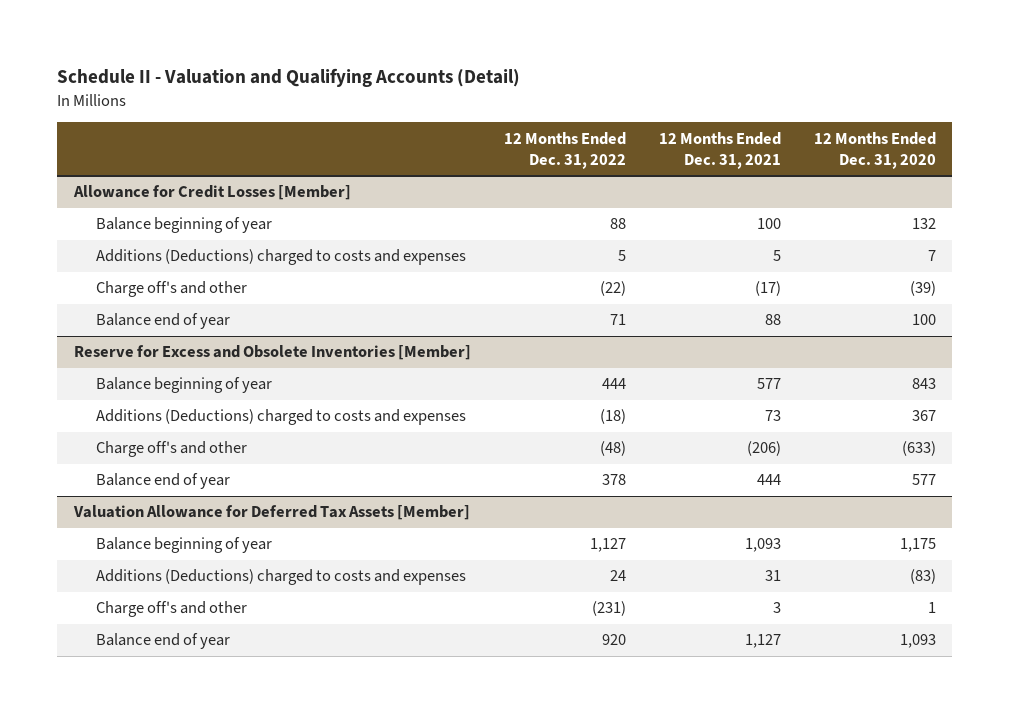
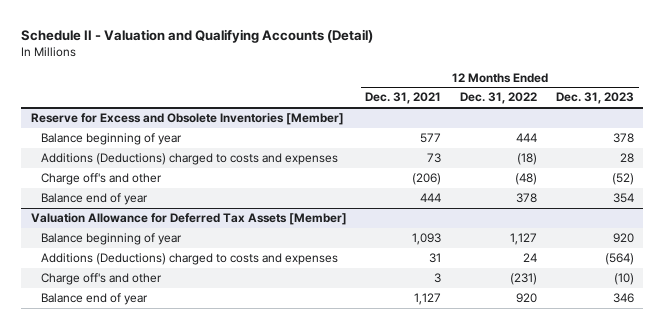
- | 12 Months Ended Dec. 31, 2022 | 12 Months Ended Dec. 31, 2021 | 12 Months Ended Dec. 31, 2020
+ | 12 Months Ended Dec. 31, 2021 | 12 Months Ended Dec. 31, 2022 | 12 Months Ended Dec. 31, 2023
- Allowance for Credit Losses [Member]
- Balance beginning of year | 88 | 100 | 132
- Additions (Deductions) charged to costs and expenses | 5 | 5 | 7
- Charge off's and other | (22) | (17) | (39)
- Balance end of year | 71 | 88 | 100

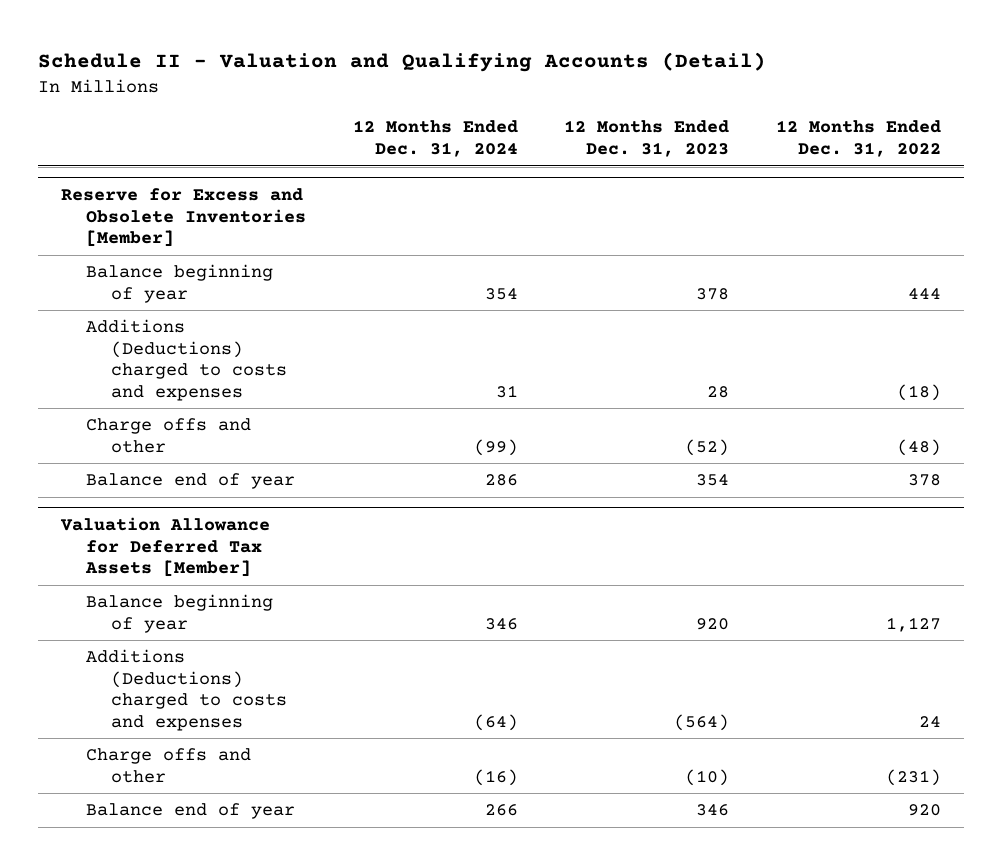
- | 12 Months Ended Dec. 31, 2021 | 12 Months Ended Dec. 31, 2022 | 12 Months Ended Dec. 31, 2023
+ | 12 Months Ended Dec. 31, 2024 | 12 Months Ended Dec. 31, 2023 | 12 Months Ended Dec. 31, 2022
@ Reserve for Excess and Obsolete Inventories [Member]
- Charge off's and other | (206) | (48) | (52)
+ Charge offs and other | (99) | (52) | (48)
@ Valuation Allowance for Deferred Tax Assets [Member]
- Charge off's and other | 3 | (231) | (10)
+ Charge offs and other | (16) | (10) | (231)

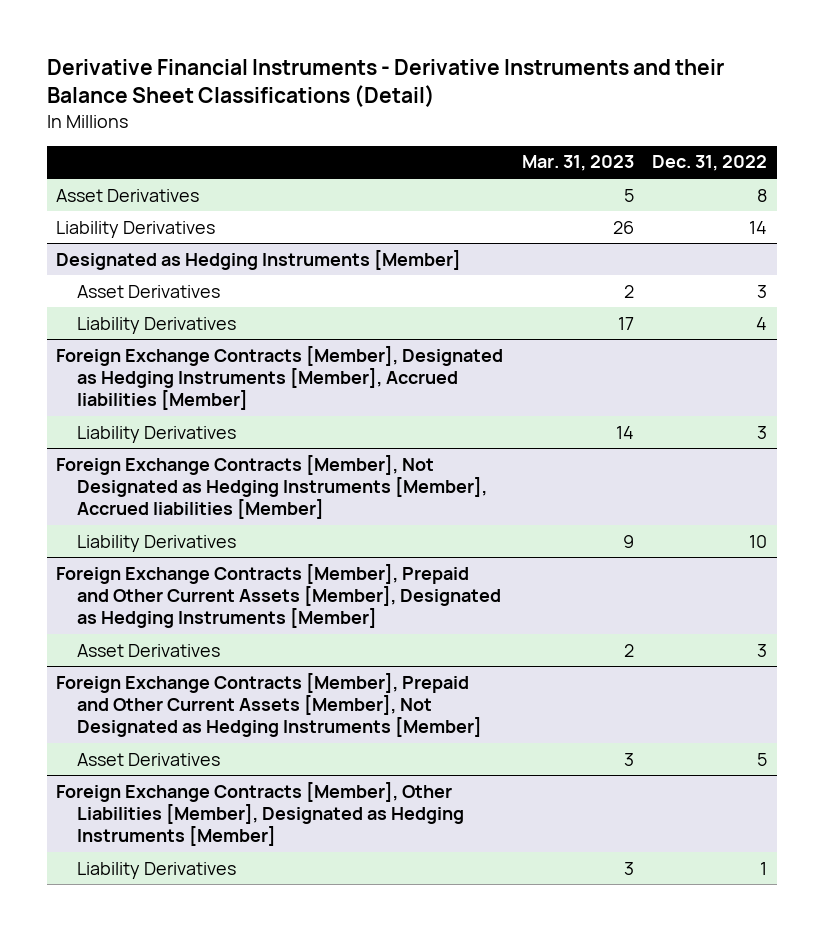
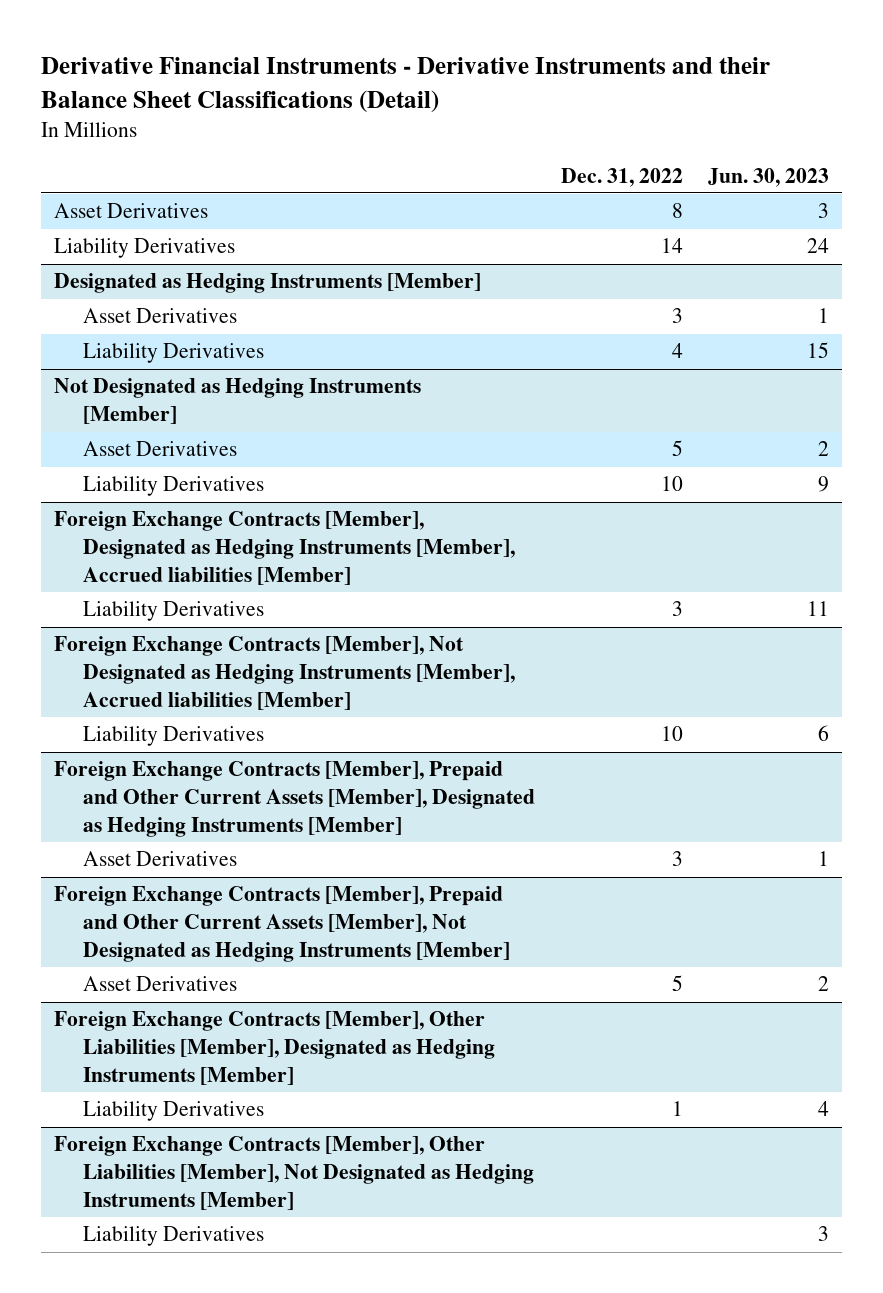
- | Mar. 31, 2023 | Dec. 31, 2022
+ | Dec. 31, 2022 | Jun. 30, 2023
+ Not Designated as Hedging Instruments [Member]
+ Asset Derivatives | 5 | 2
+ Liability Derivatives | 10 | 9
+ Foreign Exchange Contracts [Member], Other Liabilities [Member], Not Designated as Hedging Instruments [Member]
+ Liability Derivatives | | 3

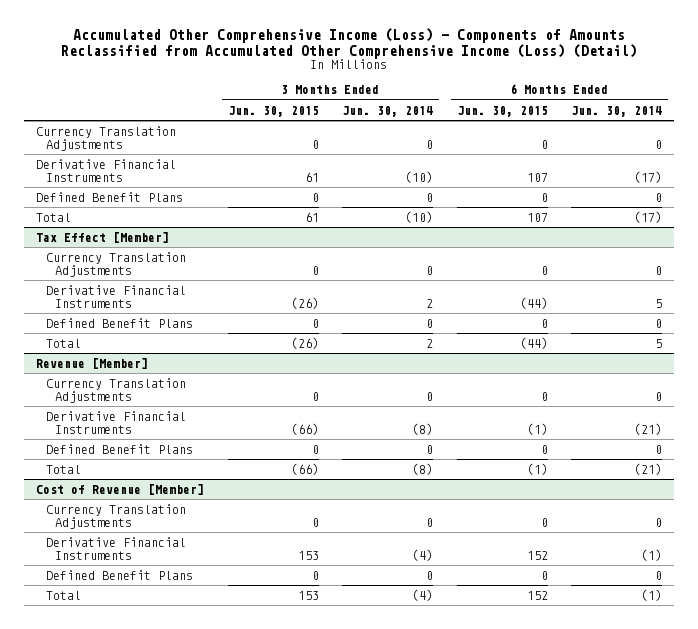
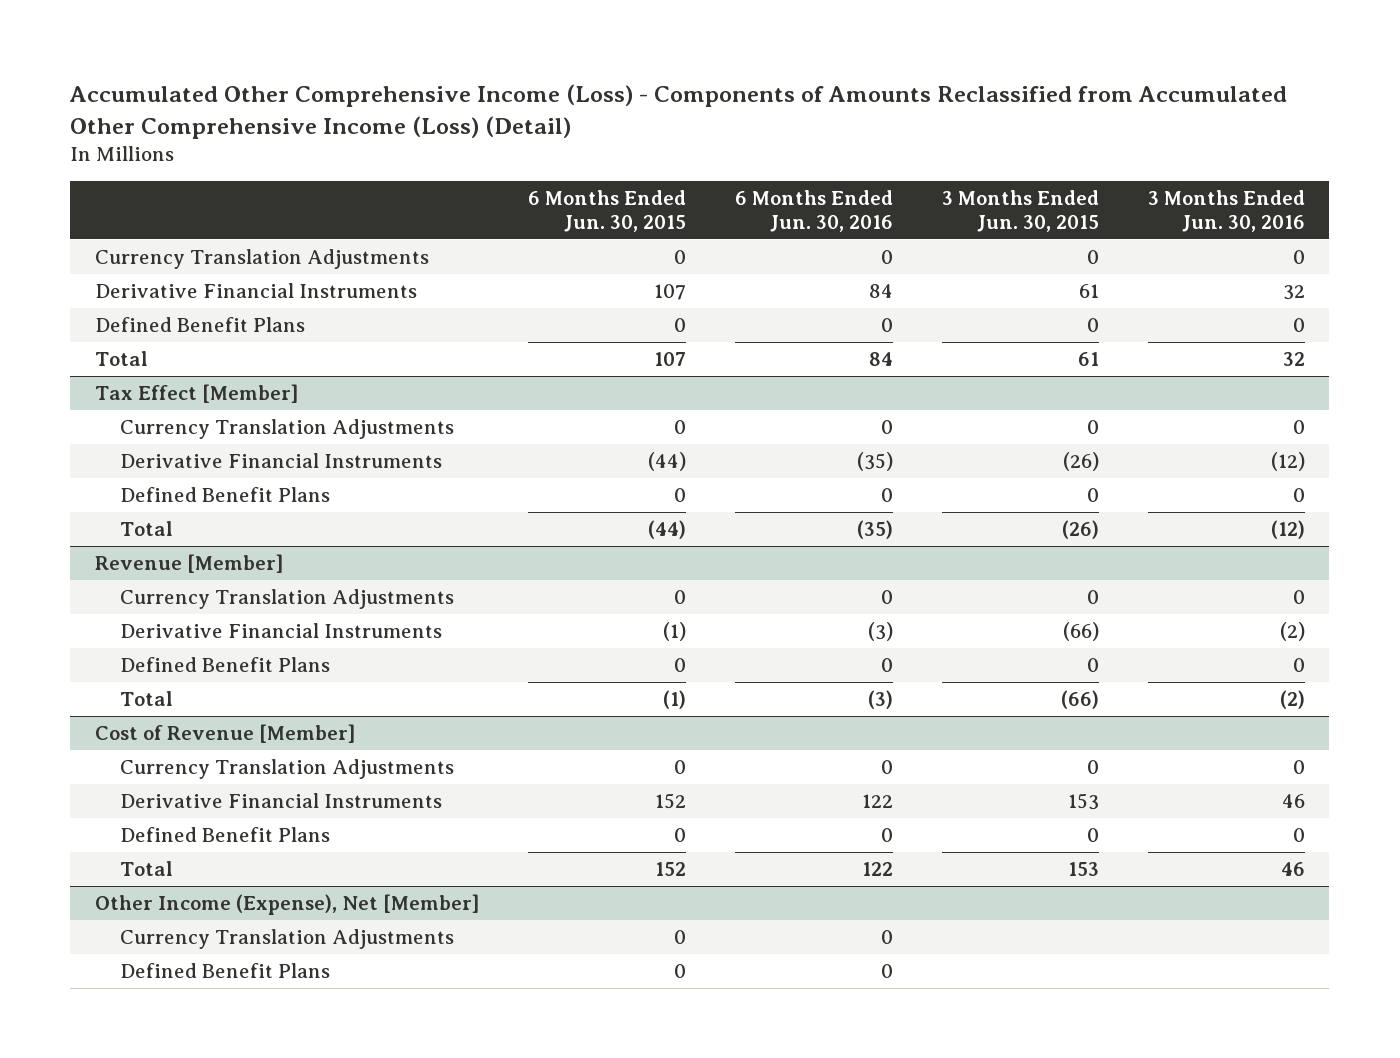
- | 3 Months Ended Jun. 30, 2015 | 3 Months Ended Jun. 30, 2014 | 6 Months Ended Jun. 30, 2015 | 6 Months Ended Jun. 30, 2014
+ | 6 Months Ended Jun. 30, 2015 | 6 Months Ended Jun. 30, 2016 | 3 Months Ended Jun. 30, 2015 | 3 Months Ended Jun. 30, 2016
+ Other Income (Expense), Net [Member]
+ Currency Translation Adjustments | 0 | 0 | |
+ Defined Benefit Plans | 0 | 0 | |

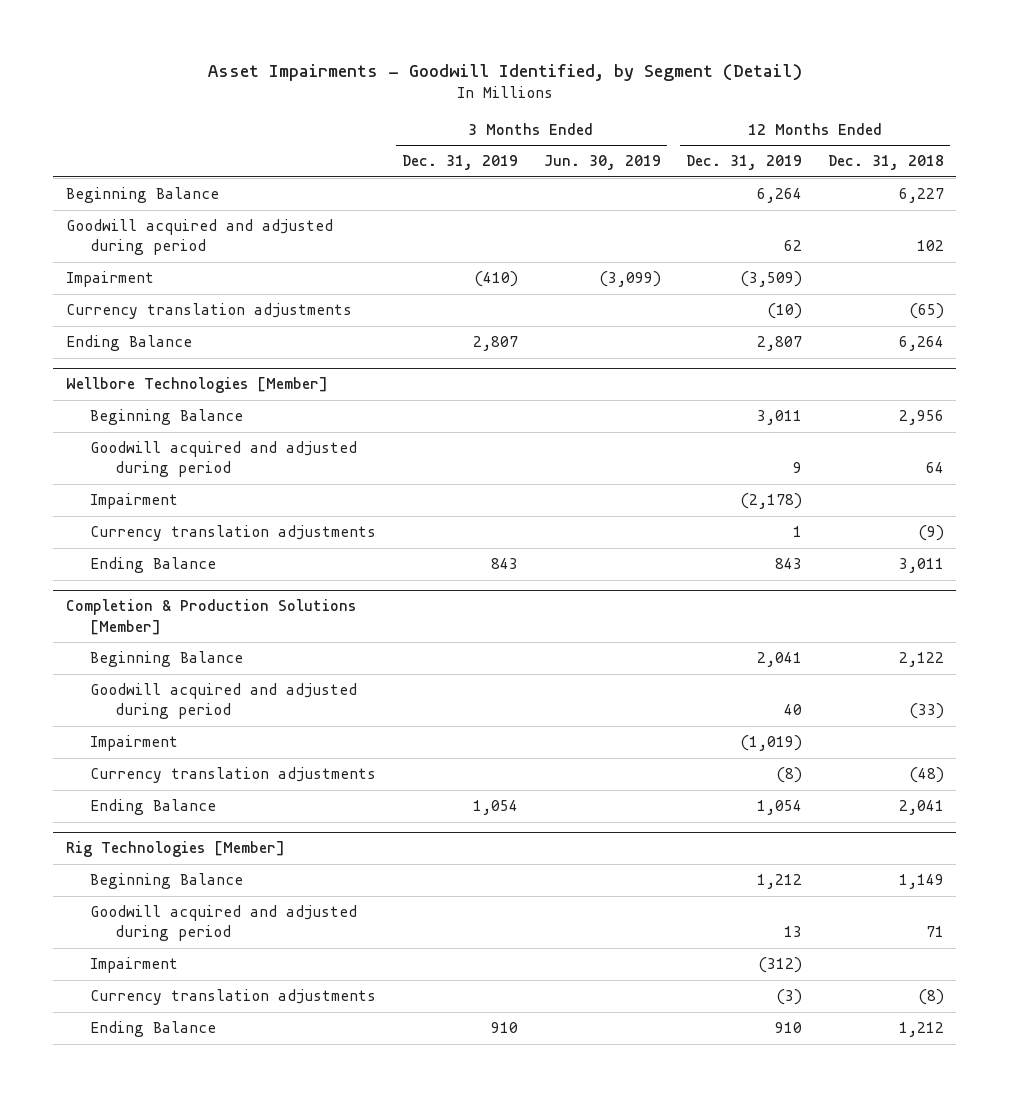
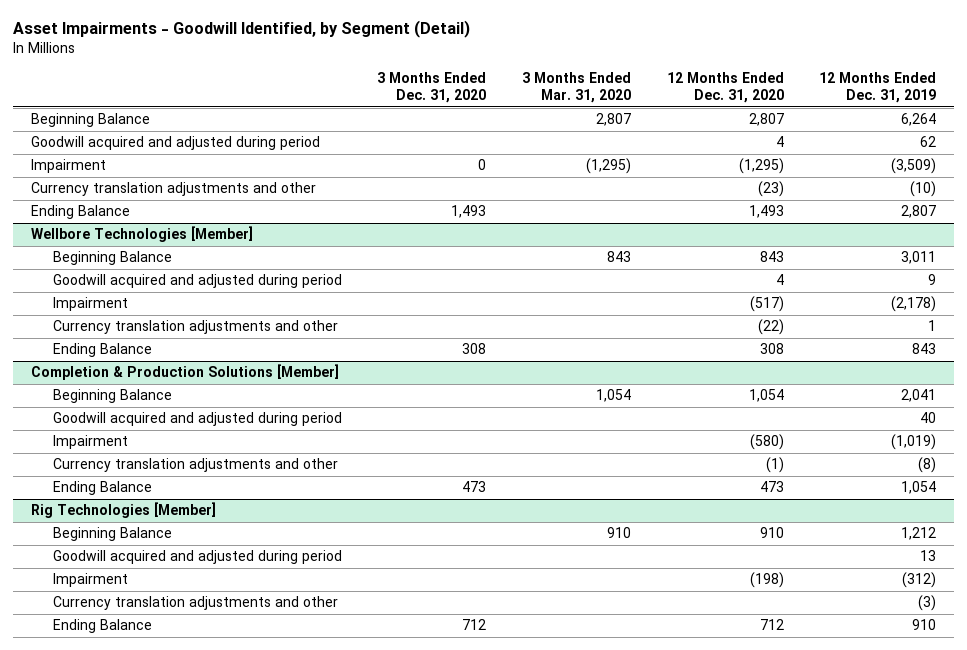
- | 3 Months Ended Dec. 31, 2019 | 3 Months Ended Jun. 30, 2019 | 12 Months Ended Dec. 31, 2019 | 12 Months Ended Dec. 31, 2018
+ | 3 Months Ended Dec. 31, 2020 | 3 Months Ended Mar. 31, 2020 | 12 Months Ended Dec. 31, 2020 | 12 Months Ended Dec. 31, 2019
- Currency translation adjustments | | | (10) | (65)
+ Currency translation adjustments and other | | | (23) | (10)
@ Wellbore Technologies [Member]
- Currency translation adjustments | | | 1 | (9)
+ Currency translation adjustments and other | | | (22) | 1
@ Completion & Production Solutions [Member]
- Currency translation adjustments | | | (8) | (48)
+ Currency translation adjustments and other | | | (1) | (8)
@ Rig Technologies [Member]
- Currency translation adjustments | | | (3) | (8)
+ Currency translation adjustments and other | | | | (3)

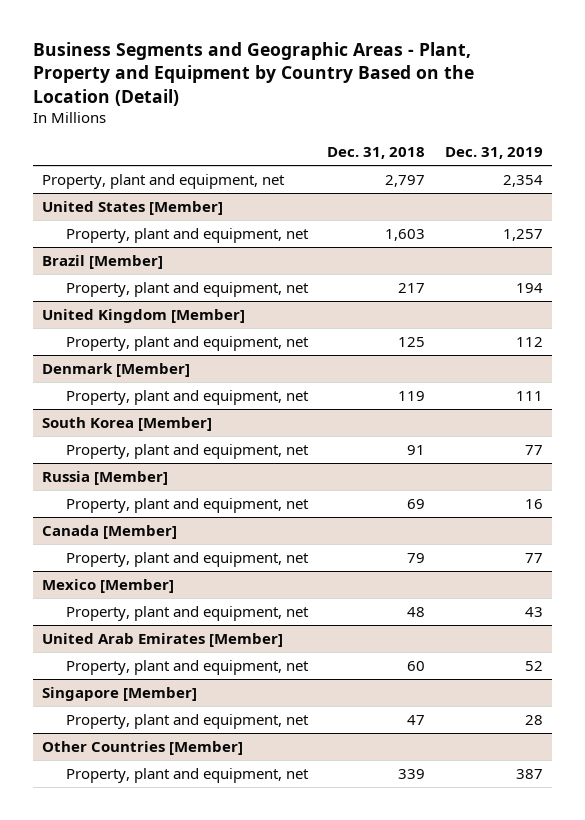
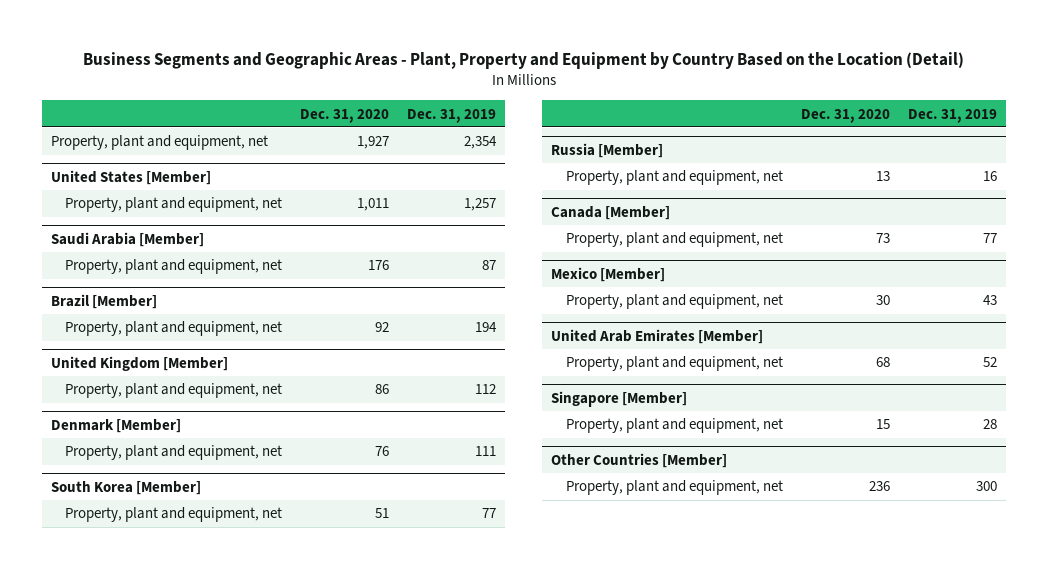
- | Dec. 31, 2018 | Dec. 31, 2019
+ | Dec. 31, 2020 | Dec. 31, 2019
+ Saudi Arabia [Member]
+ Property, plant and equipment, net | 176 | 87
@ Other Countries [Member]
- Property, plant and equipment, net | 339 | 387
+ Property, plant and equipment, net | 236 | 300

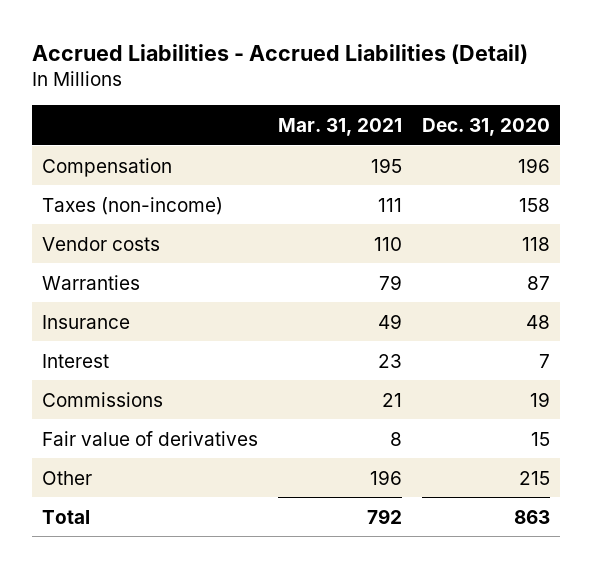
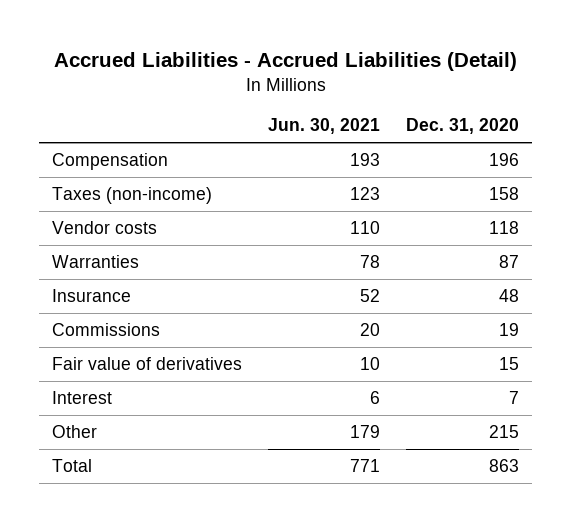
- | Mar. 31, 2021 | Dec. 31, 2020
+ | Jun. 30, 2021 | Dec. 31, 2020
moved down: Interest | 6 | 7

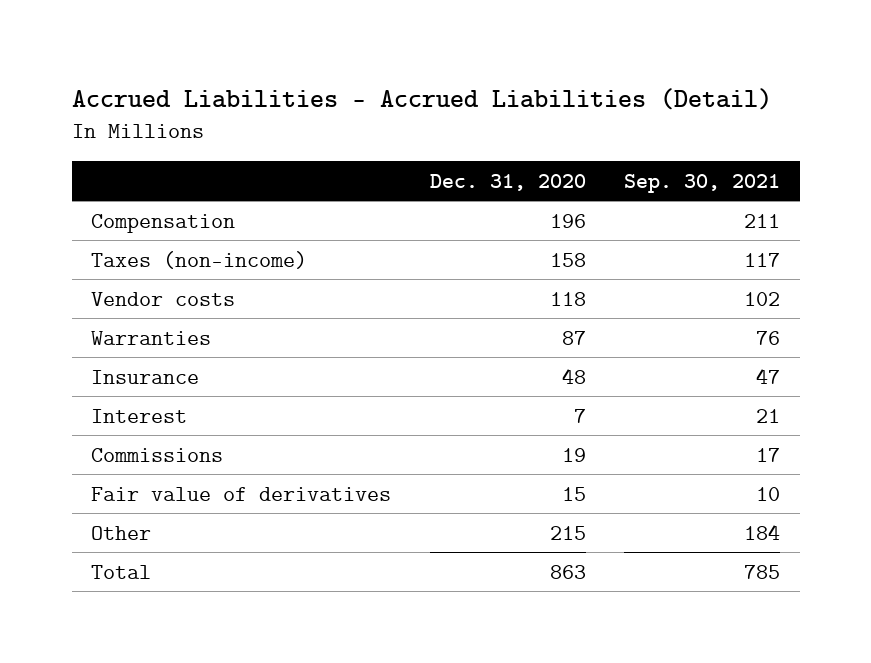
- | Jun. 30, 2021 | Dec. 31, 2020
+ | Dec. 31, 2020 | Sep. 30, 2021
moved up: Interest | 7 | 21

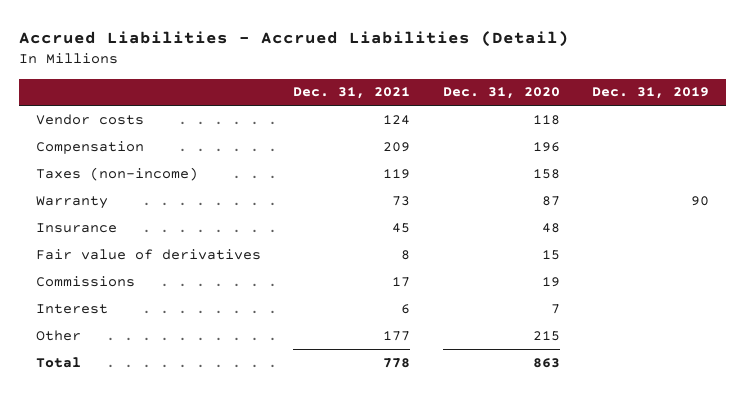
- | Dec. 31, 2020 | Sep. 30, 2021
+ | Dec. 31, 2021 | Dec. 31, 2020 | Dec. 31, 2019
moved up: Vendor costs | 124 | 118 |
- Warranties | 87 | 76
+ Warranty | 73 | 87 | 90
moved down: Commissions | 17 | 19 |
moved down: Interest | 6 | 7 |

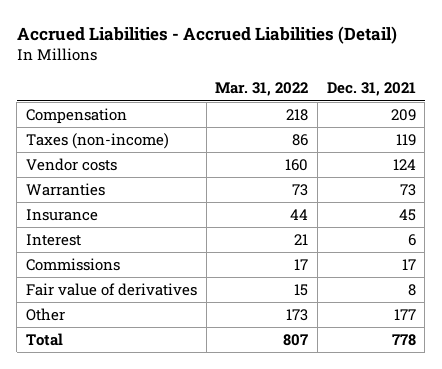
- | Dec. 31, 2021 | Dec. 31, 2020 | Dec. 31, 2019
+ | Mar. 31, 2022 | Dec. 31, 2021
- Warranty | 73 | 87 | 90
moved down: Vendor costs | 160 | 124
+ Warranties | 73 | 73
moved down: Commissions | 17 | 17
moved down: Fair value of derivatives | 15 | 8

